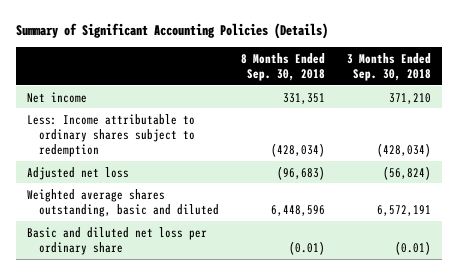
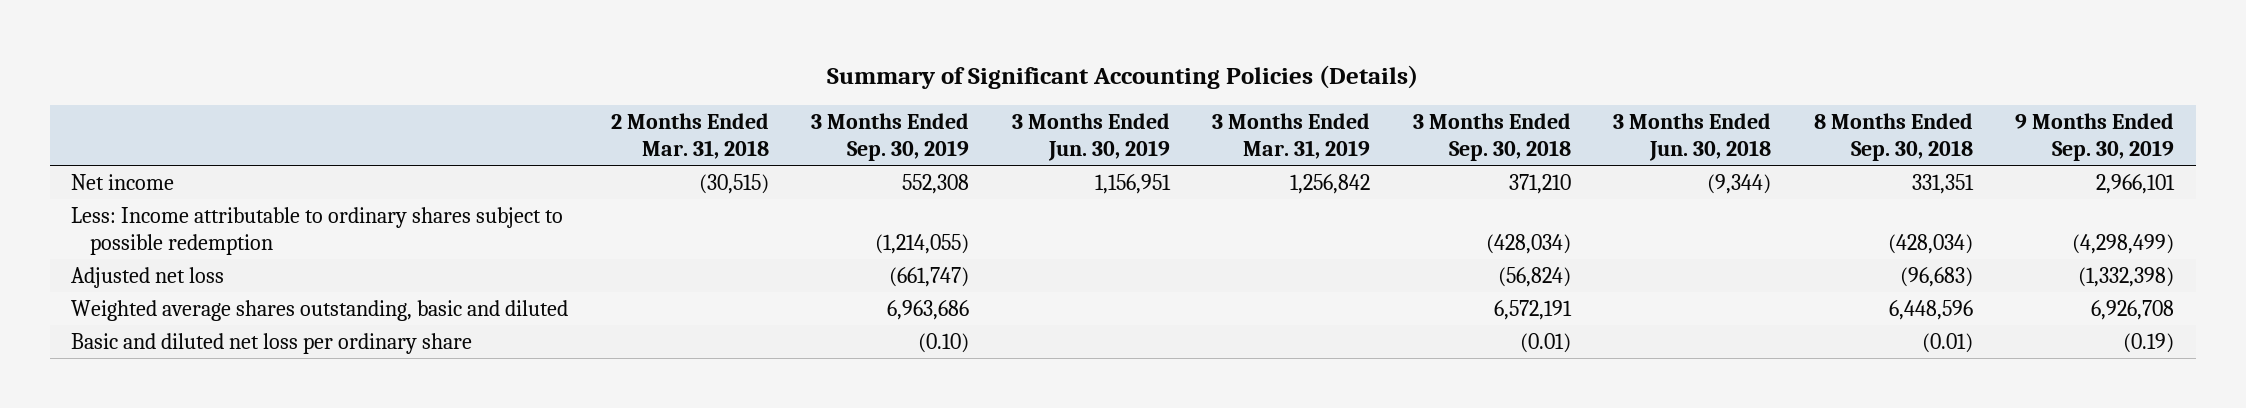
- | 8 Months Ended Sep. 30, 2018 | 3 Months Ended Sep. 30, 2018
+ | 2 Months Ended Mar. 31, 2018 | 3 Months Ended Sep. 30, 2019 | 3 Months Ended Jun. 30, 2019 | 3 Months Ended Mar. 31, 2019 | 3 Months Ended Sep. 30, 2018 | 3 Months Ended Jun. 30, 2018 | 8 Months Ended Sep. 30, 2018 | 9 Months Ended Sep. 30, 2019
- Less: Income attributable to ordinary shares subject to redemption | (428,034) | (428,034)
+ Less: Income attributable to ordinary shares subject to possible redemption | | (1,214,055) | | | (428,034) | | (428,034) | (4,298,499)

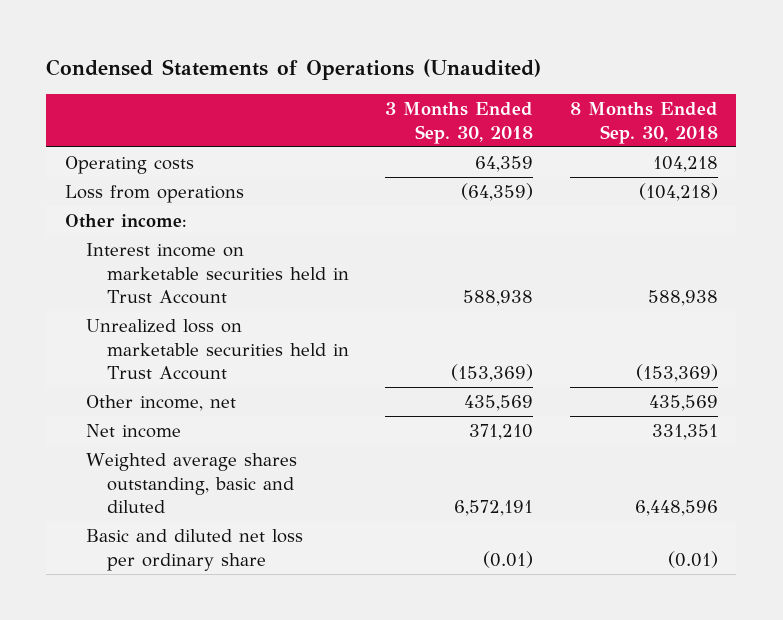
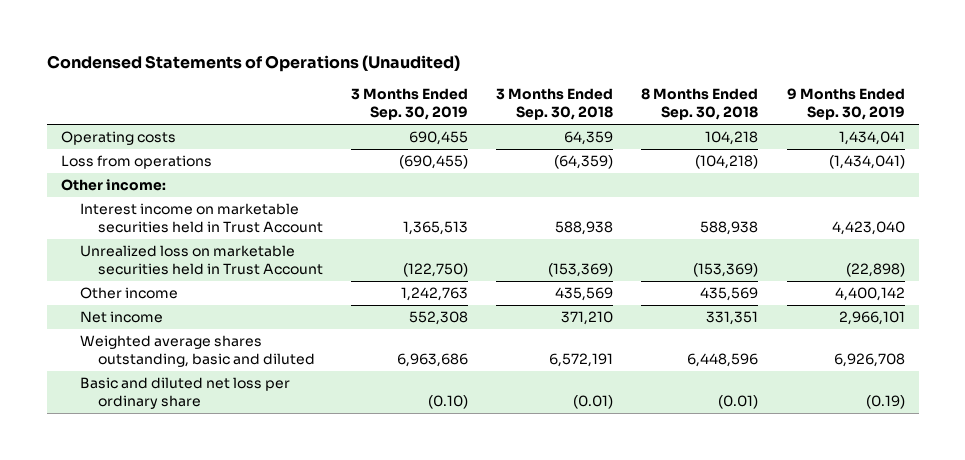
- | 3 Months Ended Sep. 30, 2018 | 8 Months Ended Sep. 30, 2018
+ | 3 Months Ended Sep. 30, 2019 | 3 Months Ended Sep. 30, 2018 | 8 Months Ended Sep. 30, 2018 | 9 Months Ended Sep. 30, 2019
- Other income, net | 435,569 | 435,569
+ Other income | 1,242,763 | 435,569 | 435,569 | 4,400,142

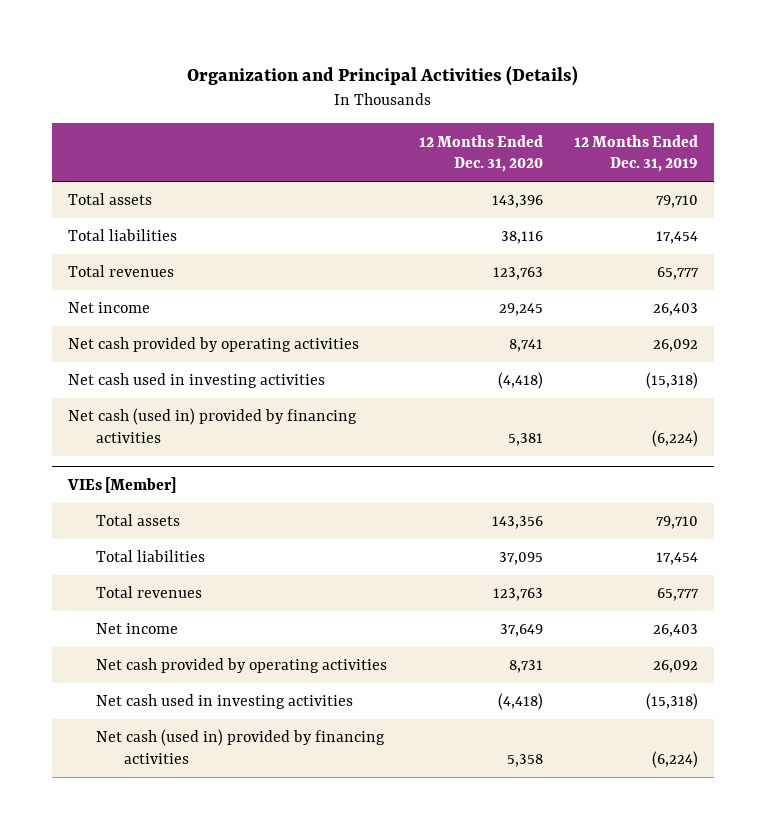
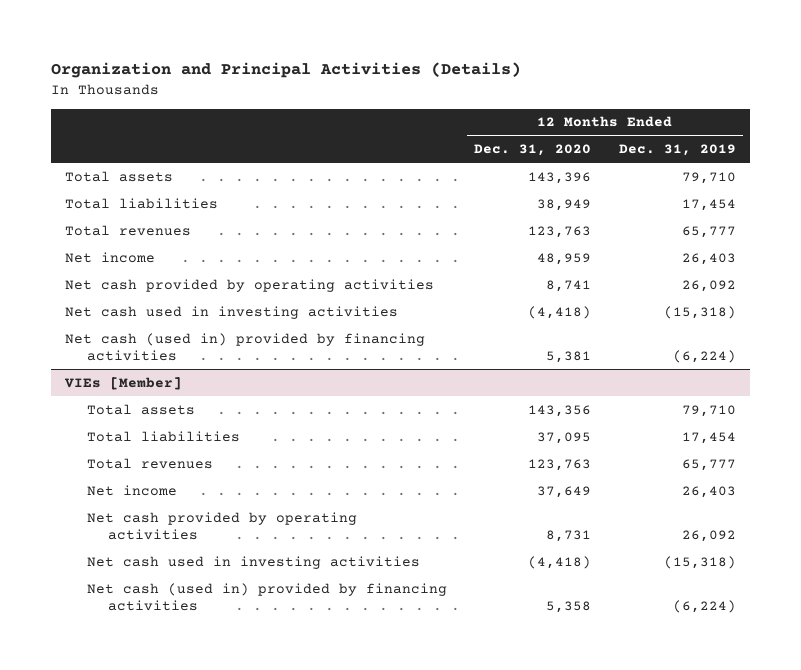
- Total liabilities | 38,116 | 17,454
+ Total liabilities | 38,949 | 17,454
- Net income | 29,245 | 26,403
+ Net income | 48,959 | 26,403

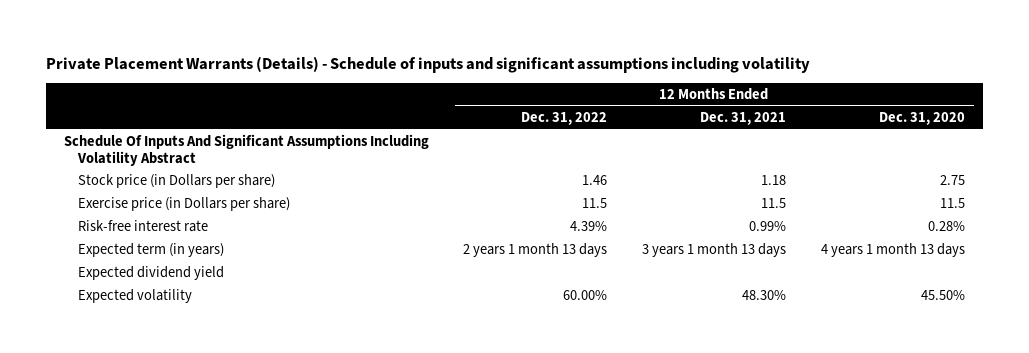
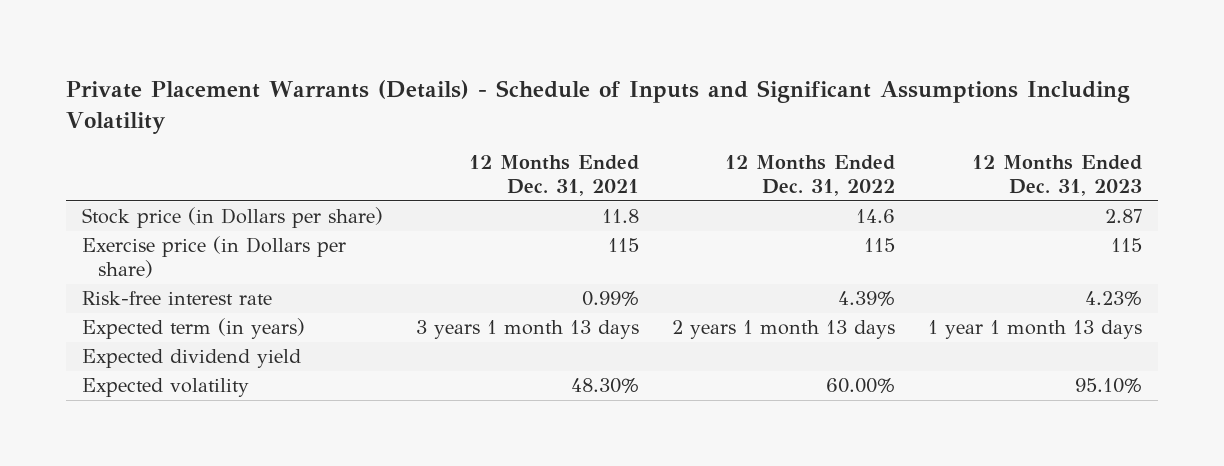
- Private Placement Warrants (Details) - Schedule of inputs and significant assumptions including volatility
+ Private Placement Warrants (Details) - Schedule of Inputs and Significant Assumptions Including Volatility
- | 12 Months Ended Dec. 31, 2022 | 12 Months Ended Dec. 31, 2021 | 12 Months Ended Dec. 31, 2020
+ | 12 Months Ended Dec. 31, 2021 | 12 Months Ended Dec. 31, 2022 | 12 Months Ended Dec. 31, 2023
- Schedule Of Inputs And Significant Assumptions Including Volatility Abstract
- Stock price (in Dollars per share) | 1.46 | 1.18 | 2.75
- Exercise price (in Dollars per share) | 11.5 | 11.5 | 11.5
+ Stock price (in Dollars per share) | 11.8 | 14.6 | 2.87
+ Exercise price (in Dollars per share) | 115 | 115 | 115

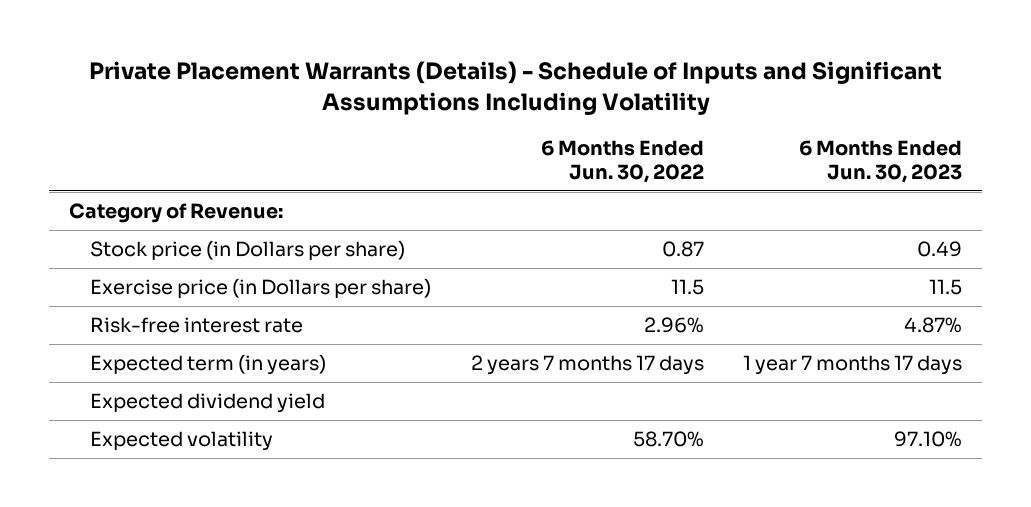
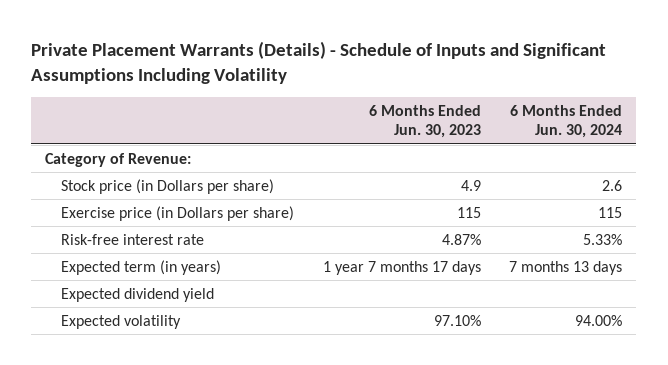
- | 6 Months Ended Jun. 30, 2022 | 6 Months Ended Jun. 30, 2023
+ | 6 Months Ended Jun. 30, 2023 | 6 Months Ended Jun. 30, 2024
- Stock price (in Dollars per share) | 0.87 | 0.49
- Exercise price (in Dollars per share) | 11.5 | 11.5
+ Stock price (in Dollars per share) | 4.9 | 2.6
+ Exercise price (in Dollars per share) | 115 | 115

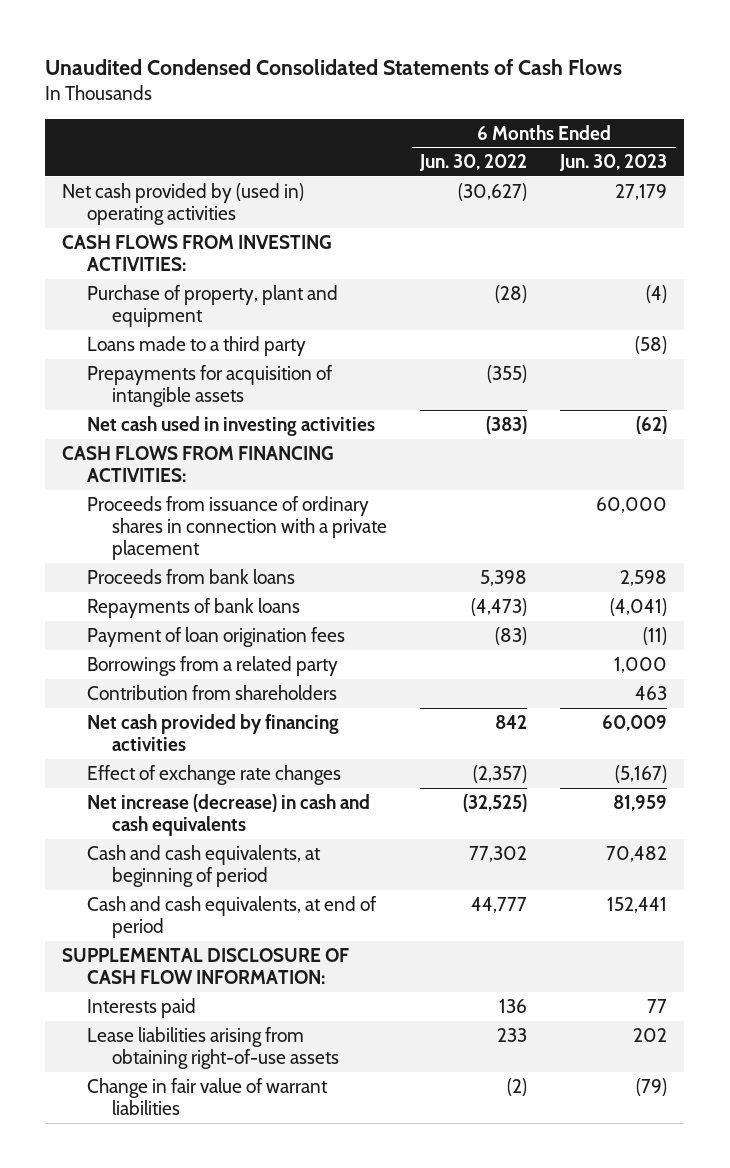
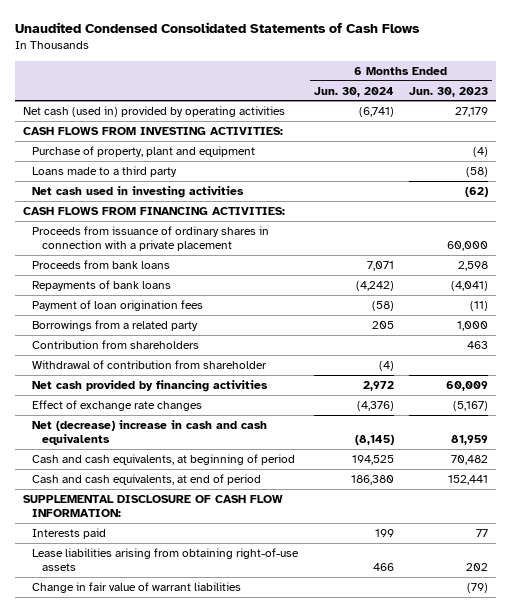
- | 6 Months Ended Jun. 30, 2022 | 6 Months Ended Jun. 30, 2023
+ | 6 Months Ended Jun. 30, 2024 | 6 Months Ended Jun. 30, 2023
- Net cash provided by (used in) operating activities | (30,627) | 27,179
+ Net cash (used in) provided by operating activities | (6,741) | 27,179
- Prepayments for acquisition of intangible assets | (355) |
+ Withdrawal of contribution from shareholder | (4) |
- Net increase (decrease) in cash and cash equivalents | (32,525) | 81,959
+ Net (decrease) increase in cash and cash equivalents | (8,145) | 81,959

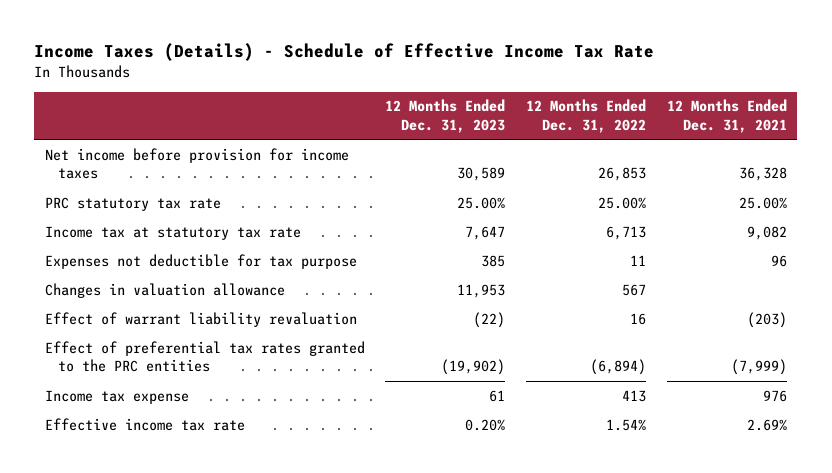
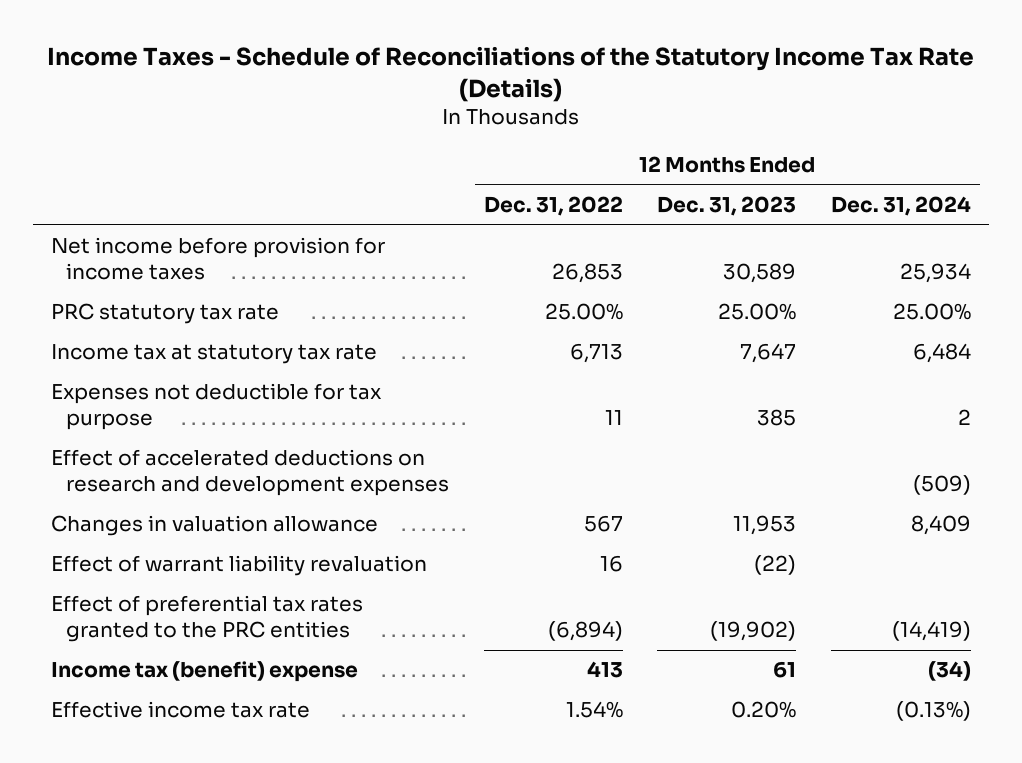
- Income Taxes (Details) - Schedule of Effective Income Tax Rate
+ Income Taxes - Schedule of Reconciliations of the Statutory Income Tax Rate (Details)
- | 12 Months Ended Dec. 31, 2023 | 12 Months Ended Dec. 31, 2022 | 12 Months Ended Dec. 31, 2021
+ | 12 Months Ended Dec. 31, 2022 | 12 Months Ended Dec. 31, 2023 | 12 Months Ended Dec. 31, 2024
+ Effect of accelerated deductions on research and development expenses | | | (509)
- Income tax expense | 61 | 413 | 976
+ Income tax (benefit) expense | 413 | 61 | (34)

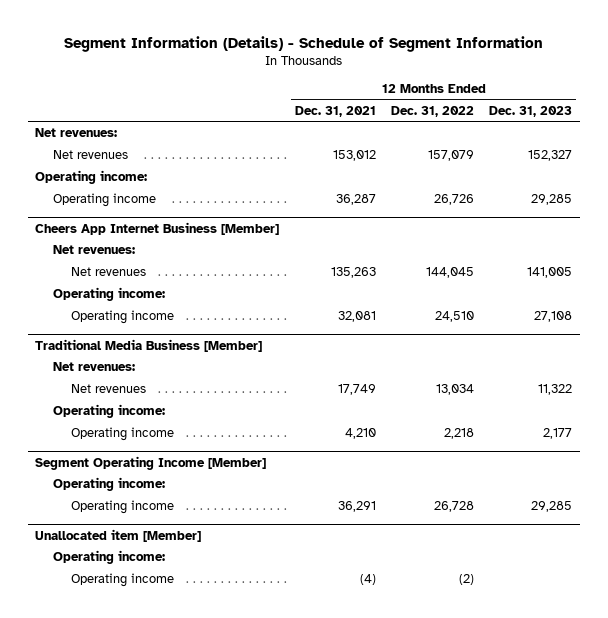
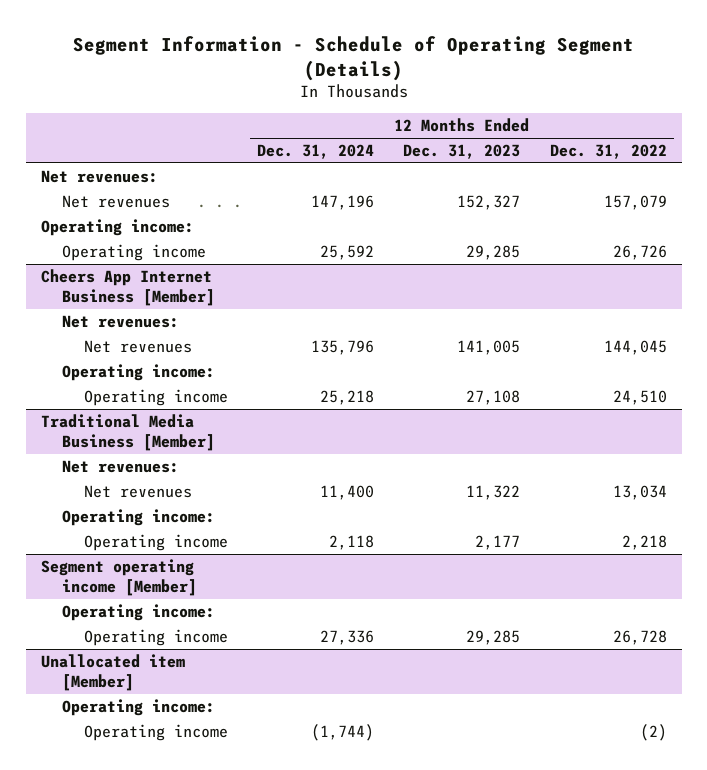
- Segment Information (Details) - Schedule of Segment Information
+ Segment Information - Schedule of Operating Segment (Details)
- | 12 Months Ended Dec. 31, 2021 | 12 Months Ended Dec. 31, 2022 | 12 Months Ended Dec. 31, 2023
+ | 12 Months Ended Dec. 31, 2024 | 12 Months Ended Dec. 31, 2023 | 12 Months Ended Dec. 31, 2022
- Segment Operating Income [Member]
+ Segment operating income [Member]

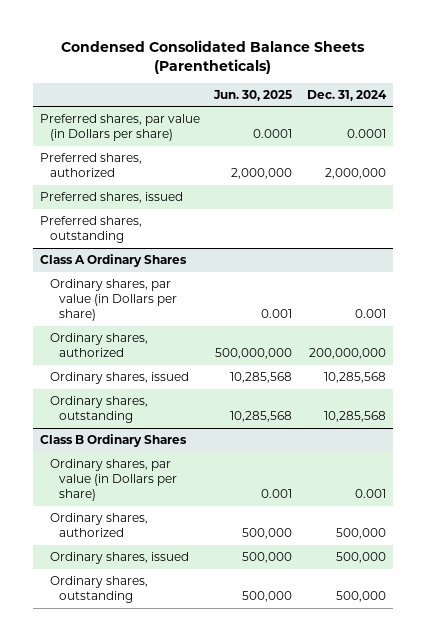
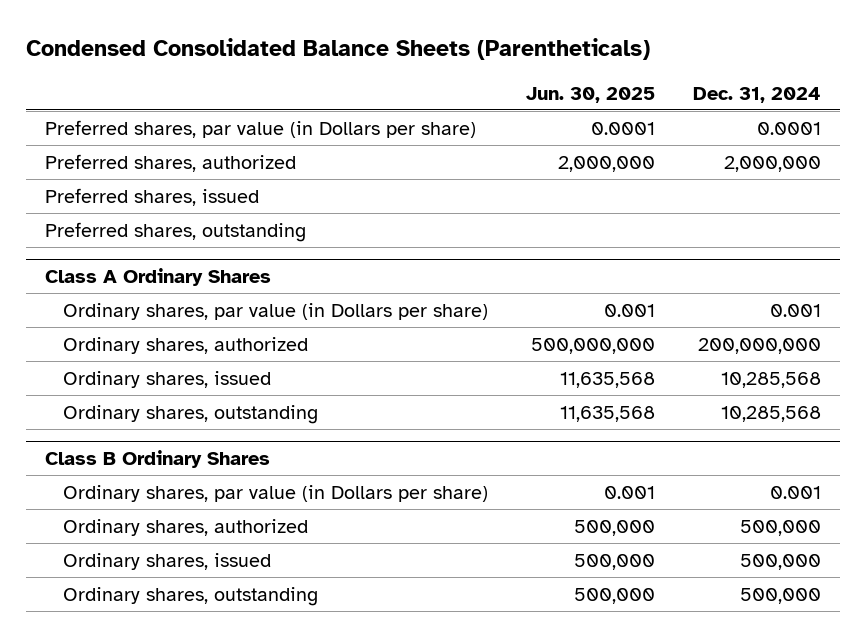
@ Class A Ordinary Shares
- Ordinary shares, issued | 10,285,568 | 10,285,568
- Ordinary shares, outstanding | 10,285,568 | 10,285,568
+ Ordinary shares, issued | 11,635,568 | 10,285,568
+ Ordinary shares, outstanding | 11,635,568 | 10,285,568

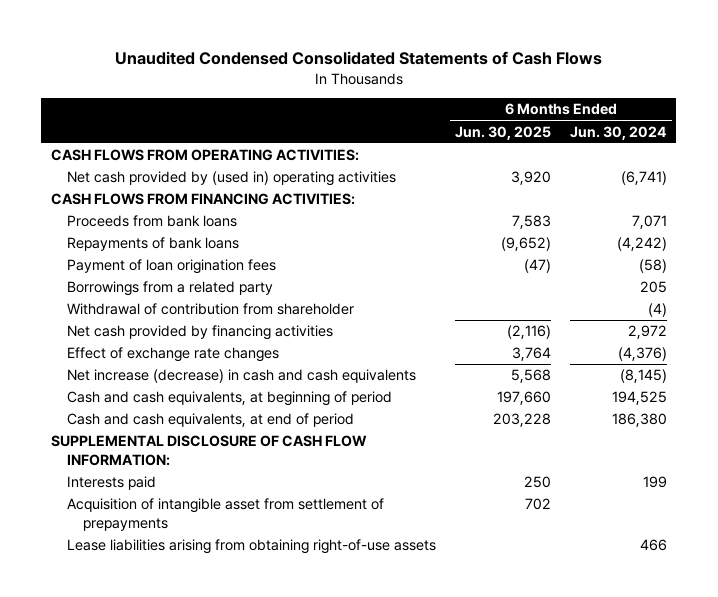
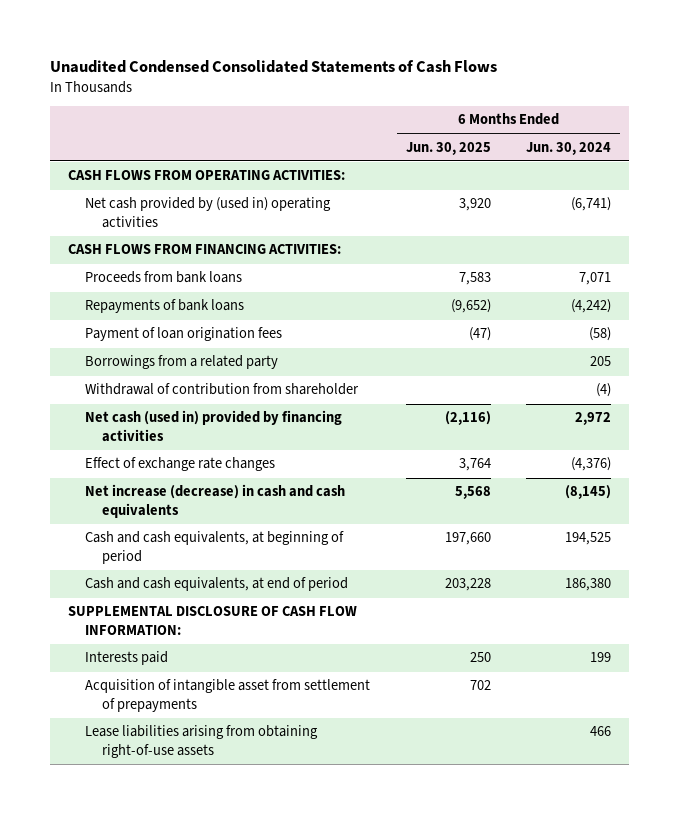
- Net cash provided by financing activities | (2,116) | 2,972
+ Net cash (used in) provided by financing activities | (2,116) | 2,972

